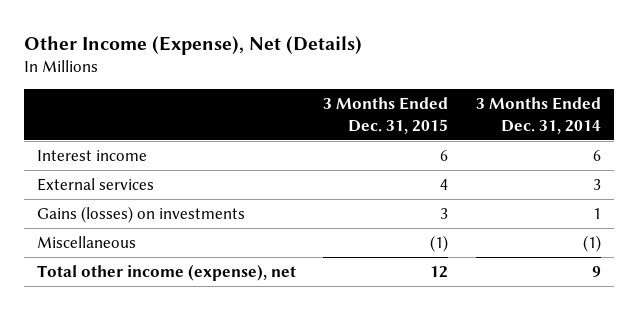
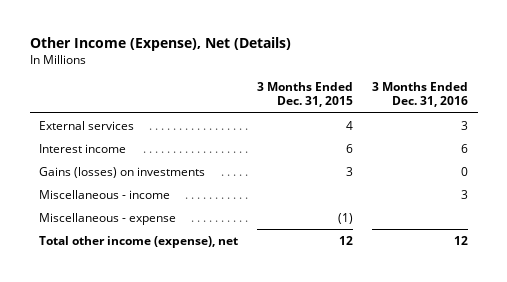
- | 3 Months Ended Dec. 31, 2015 | 3 Months Ended Dec. 31, 2014
+ | 3 Months Ended Dec. 31, 2015 | 3 Months Ended Dec. 31, 2016
moved down: Interest income | 6 | 6
- Miscellaneous | (1) | (1)
+ Miscellaneous - income | | 3
+ Miscellaneous - expense | (1) |

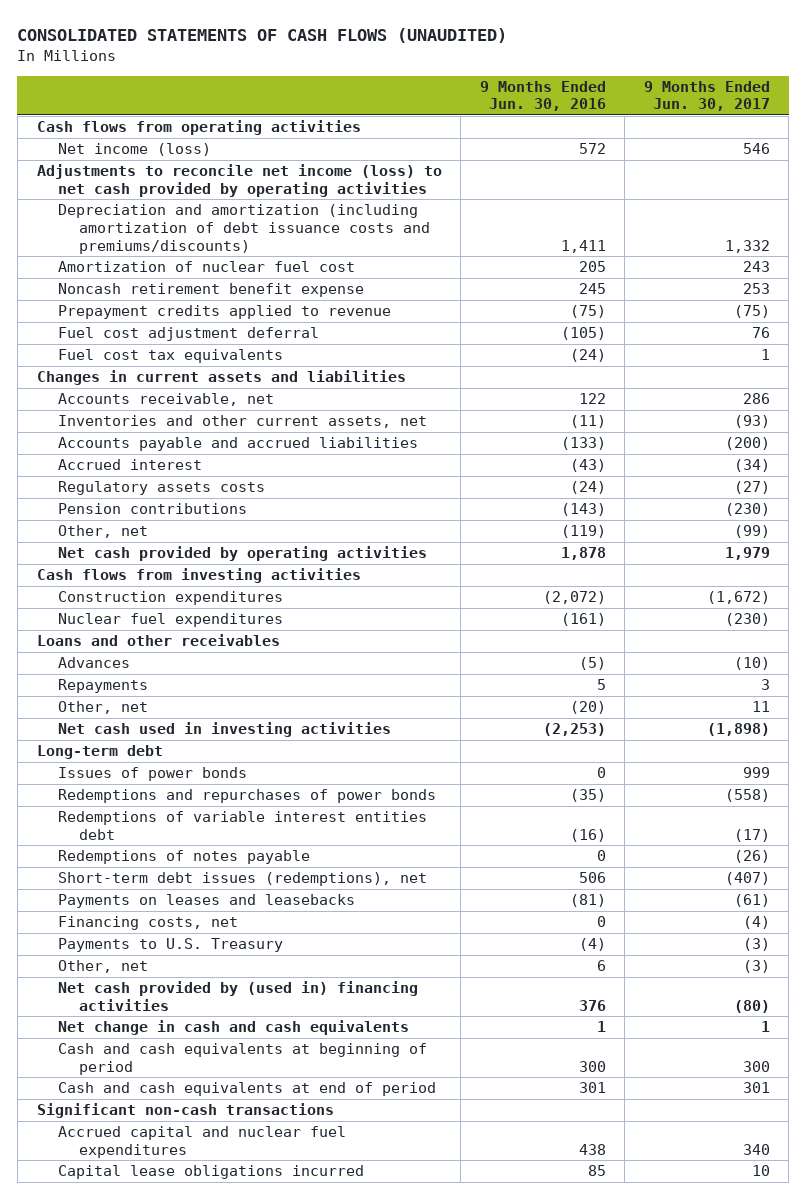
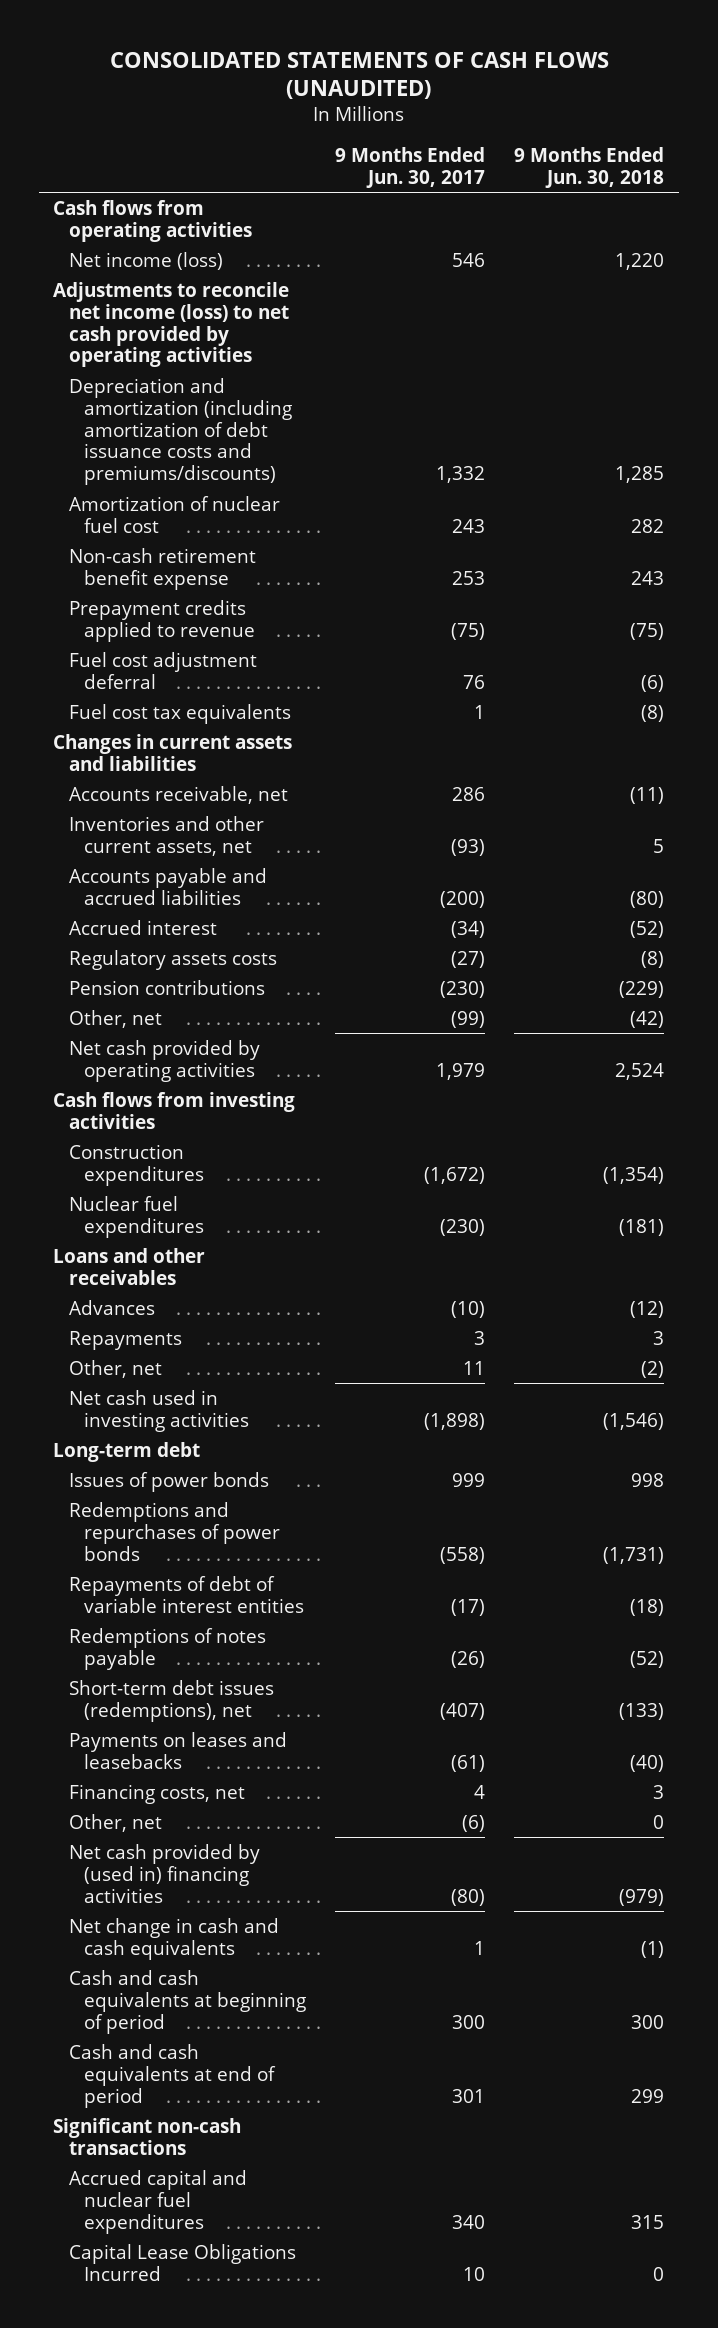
- | 9 Months Ended Jun. 30, 2016 | 9 Months Ended Jun. 30, 2017
+ | 9 Months Ended Jun. 30, 2017 | 9 Months Ended Jun. 30, 2018
- Noncash retirement benefit expense | 245 | 253
+ Non-cash retirement benefit expense | 253 | 243
- Redemptions of variable interest entities debt | (16) | (17)
+ Repayments of debt of variable interest entities | (17) | (18)
- Financing costs, net | 0 | (4)
- Payments to U.S. Treasury | (4) | (3)
- Other, net | 6 | (3)
+ Financing costs, net | 4 | 3
+ Other, net | (6) | 0
- Capital lease obligations incurred | 85 | 10
+ Capital Lease Obligations Incurred | 10 | 0

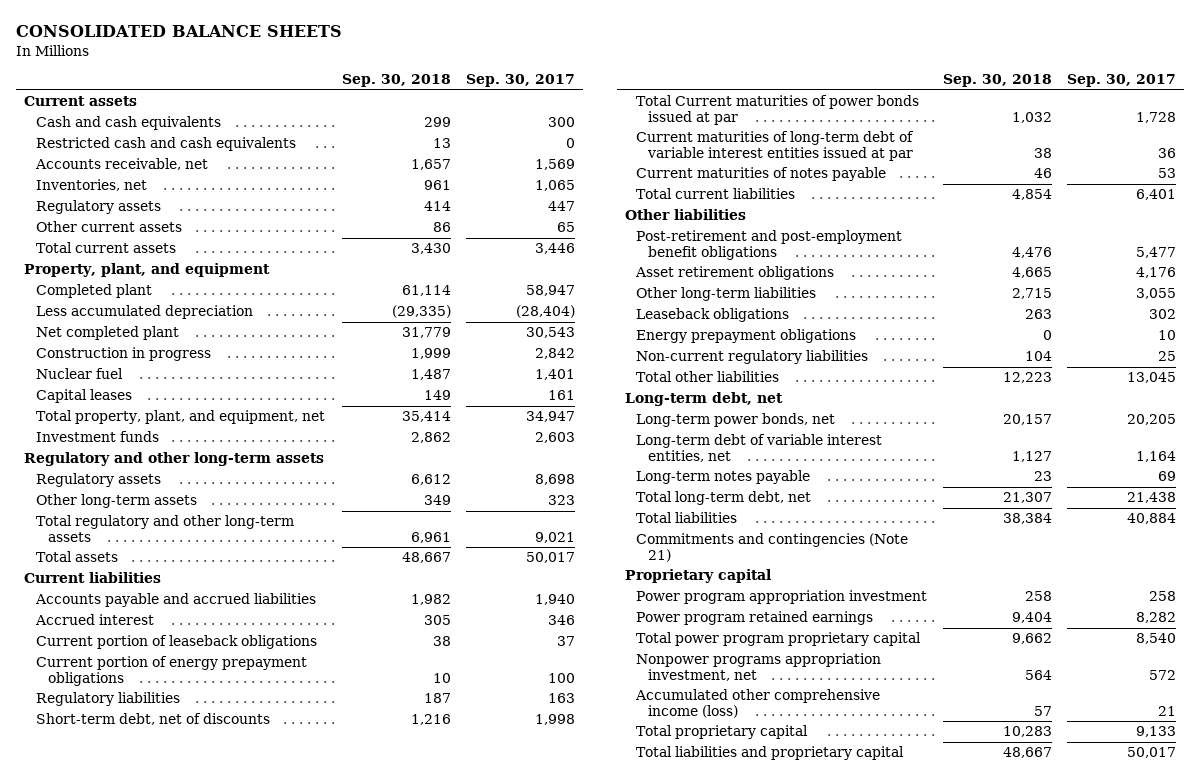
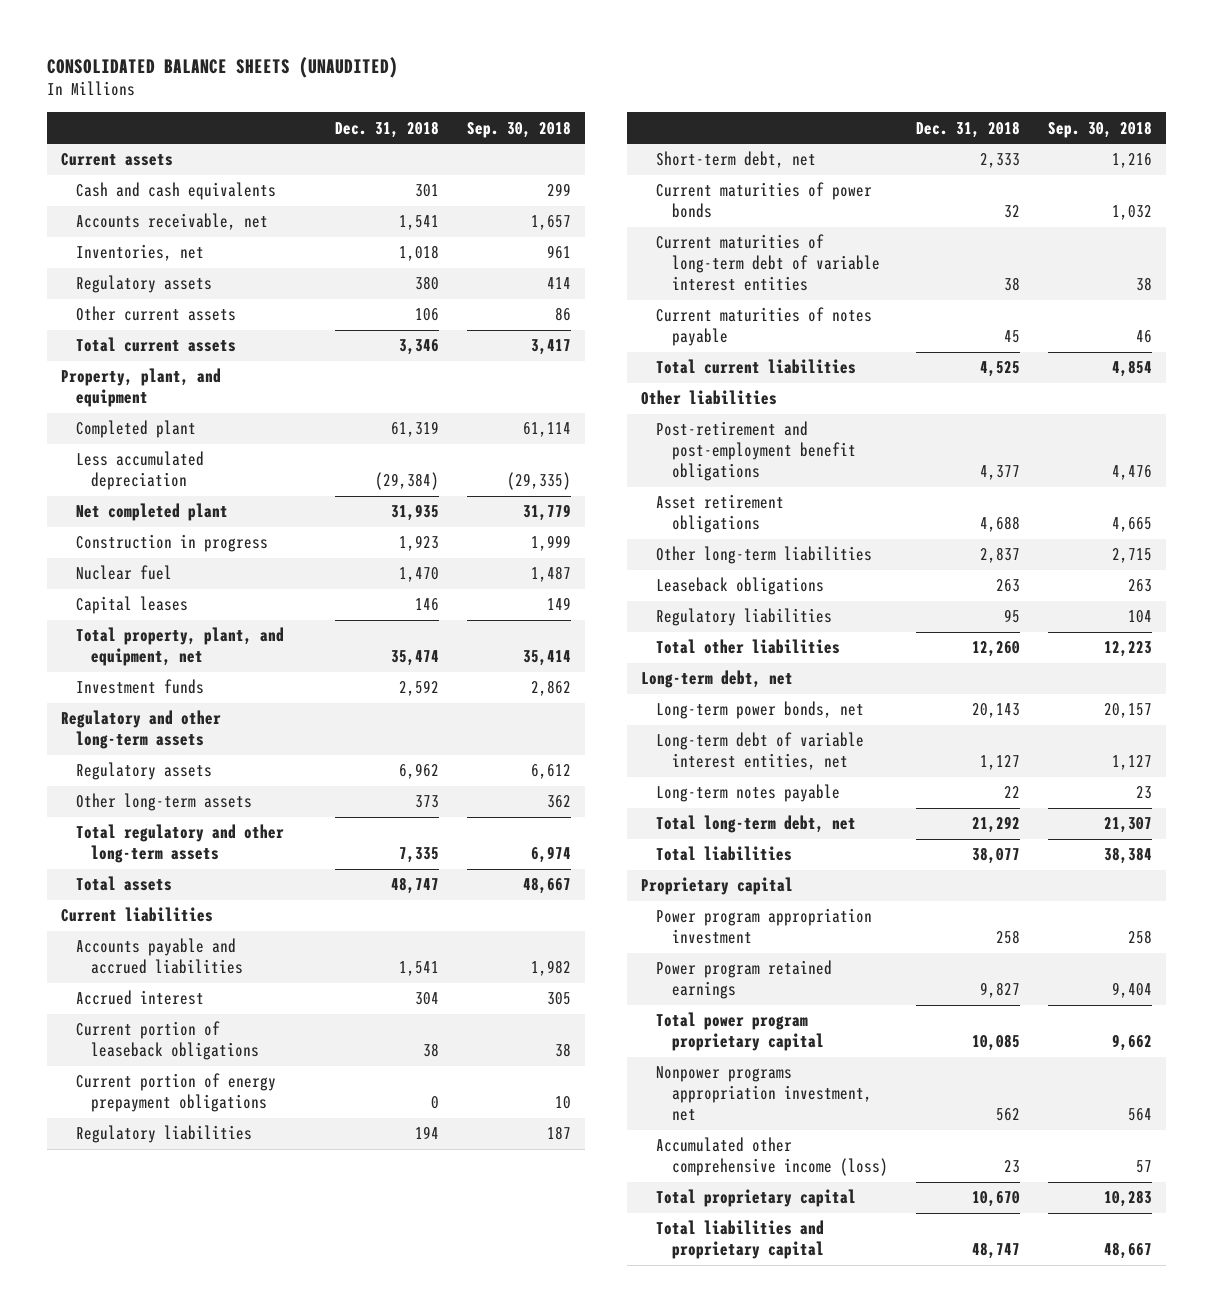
- CONSOLIDATED BALANCE SHEETS
+ CONSOLIDATED BALANCE SHEETS (UNAUDITED)
- | Sep. 30, 2018 | Sep. 30, 2017
+ | Dec. 31, 2018 | Sep. 30, 2018
- Restricted cash and cash equivalents | 13 | 0
- Total current assets | 3,430 | 3,446
+ Total current assets | 3,346 | 3,417
- Other long-term assets | 349 | 323
- Total regulatory and other long-term assets | 6,961 | 9,021
+ Other long-term assets | 373 | 362
+ Total regulatory and other long-term assets | 7,335 | 6,974
- Short-term debt, net of discounts | 1,216 | 1,998
- Total Current maturities of power bonds issued at par | 1,032 | 1,728
- Current maturities of long-term debt of variable interest entities issued at par | 38 | 36
+ Short-term debt, net | 2,333 | 1,216
+ Current maturities of power bonds | 32 | 1,032
+ Current maturities of long-term debt of variable interest entities | 38 | 38
- Energy prepayment obligations | 0 | 10
- Non-current regulatory liabilities | 104 | 25
+ Regulatory liabilities | 95 | 104
- Commitments and contingencies (Note 21)

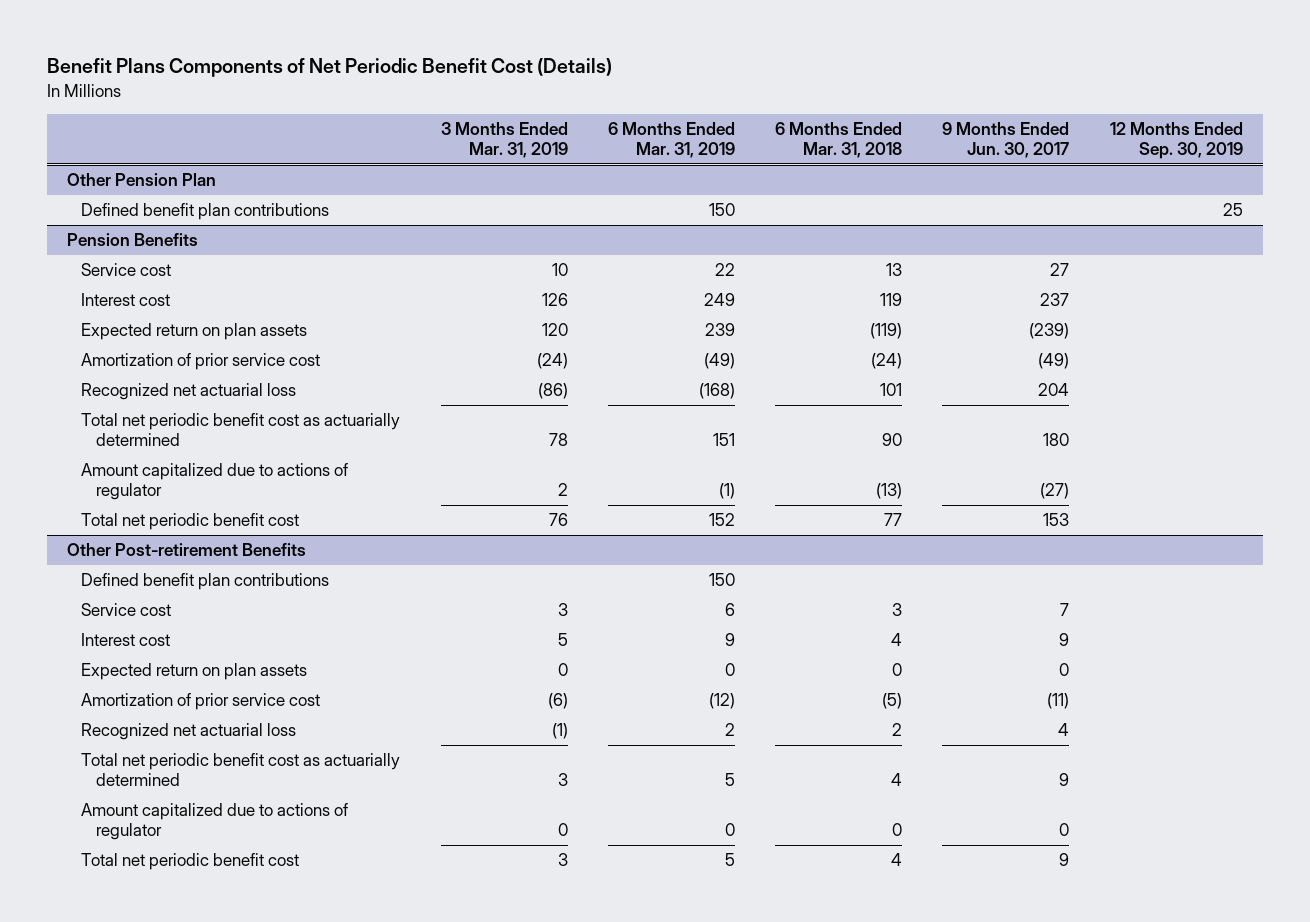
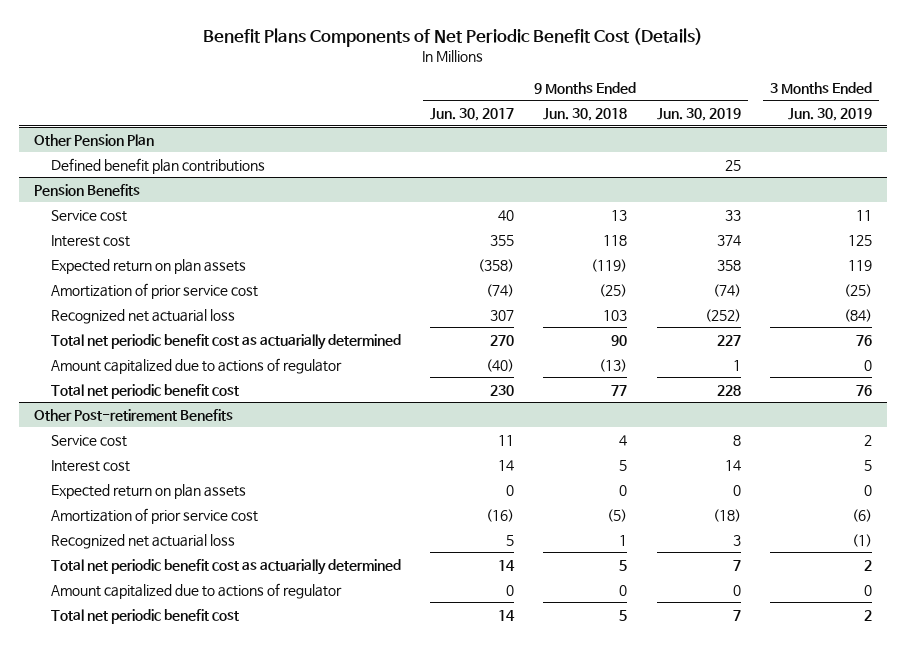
- | 3 Months Ended Mar. 31, 2019 | 6 Months Ended Mar. 31, 2019 | 6 Months Ended Mar. 31, 2018 | 9 Months Ended Jun. 30, 2017 | 12 Months Ended Sep. 30, 2019
+ | 9 Months Ended Jun. 30, 2017 | 9 Months Ended Jun. 30, 2018 | 9 Months Ended Jun. 30, 2019 | 3 Months Ended Jun. 30, 2019
@ Pension Benefits
- Service cost | 10 | 22 | 13 | 27 |
- Interest cost | 126 | 249 | 119 | 237 |
- Expected return on plan assets | 120 | 239 | (119) | (239) |
- Amortization of prior service cost | (24) | (49) | (24) | (49) |
- Recognized net actuarial loss | (86) | (168) | 101 | 204 |
- Total net periodic benefit cost as actuarially determined | 78 | 151 | 90 | 180 |
- Amount capitalized due to actions of regulator | 2 | (1) | (13) | (27) |
- Total net periodic benefit cost | 76 | 152 | 77 | 153 |
+ Service cost | 40 | 13 | 33 | 11
+ Interest cost | 355 | 118 | 374 | 125
+ Expected return on plan assets | (358) | (119) | 358 | 119
+ Amortization of prior service cost | (74) | (25) | (74) | (25)
+ Recognized net actuarial loss | 307 | 103 | (252) | (84)
+ Total net periodic benefit cost as actuarially determined | 270 | 90 | 227 | 76
+ Amount capitalized due to actions of regulator | (40) | (13) | 1 | 0
+ Total net periodic benefit cost | 230 | 77 | 228 | 76
@ Other Post-retirement Benefits
- Defined benefit plan contributions | | 150 | | |
- Service cost | 3 | 6 | 3 | 7 |
- Interest cost | 5 | 9 | 4 | 9 |
+ Service cost | 11 | 4 | 8 | 2
+ Interest cost | 14 | 5 | 14 | 5
- Amortization of prior service cost | (6) | (12) | (5) | (11) |
- Recognized net actuarial loss | (1) | 2 | 2 | 4 |
- Total net periodic benefit cost as actuarially determined | 3 | 5 | 4 | 9 |
+ Amortization of prior service cost | (16) | (5) | (18) | (6)
+ Recognized net actuarial loss | 5 | 1 | 3 | (1)
+ Total net periodic benefit cost as actuarially determined | 14 | 5 | 7 | 2
- Total net periodic benefit cost | 3 | 5 | 4 | 9 |
+ Total net periodic benefit cost | 14 | 5 | 7 | 2

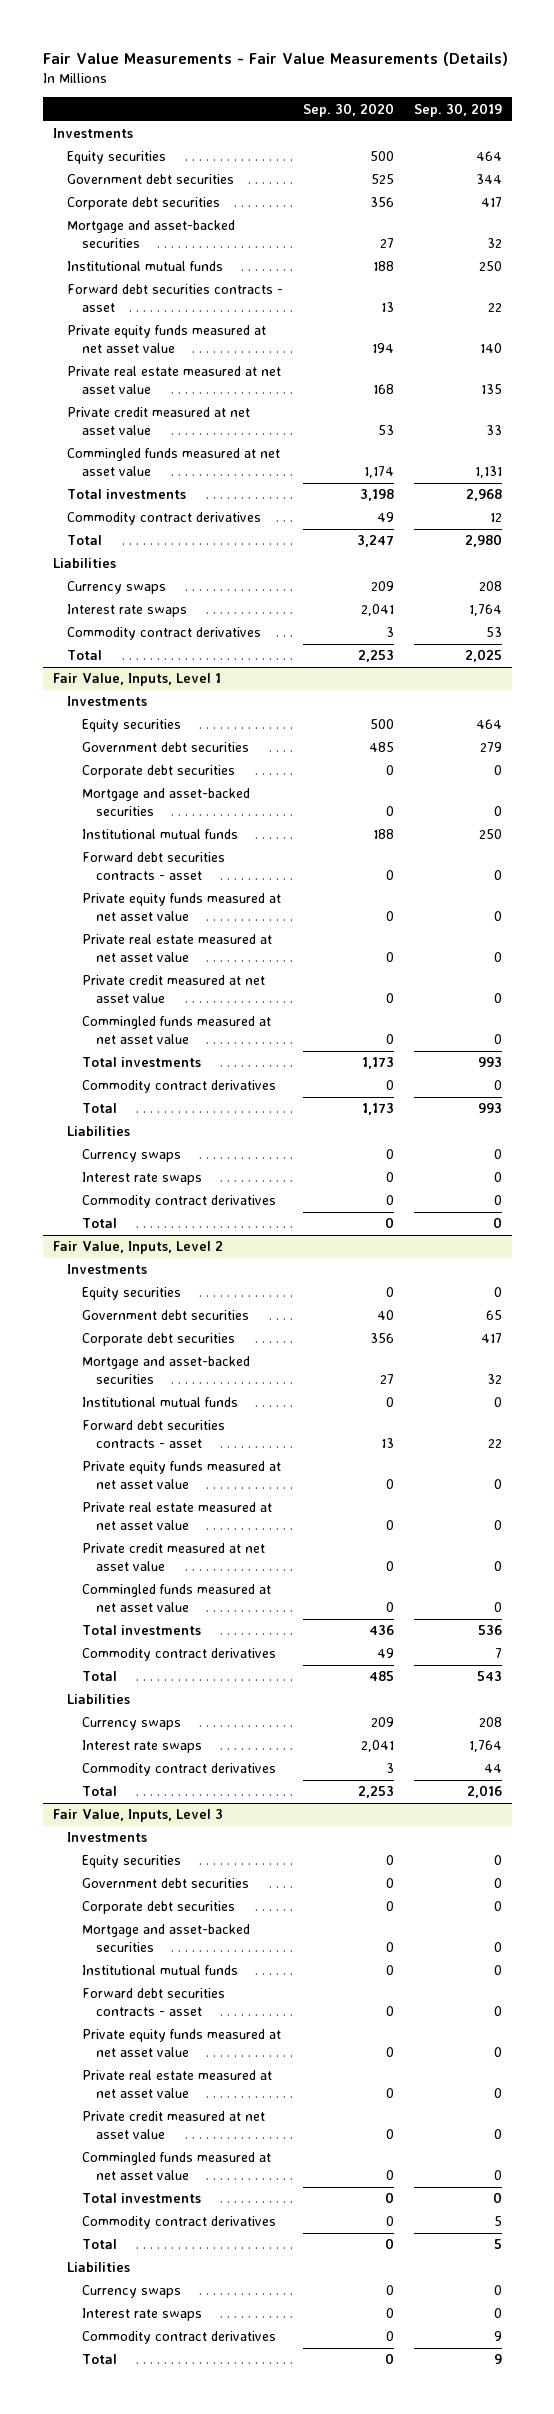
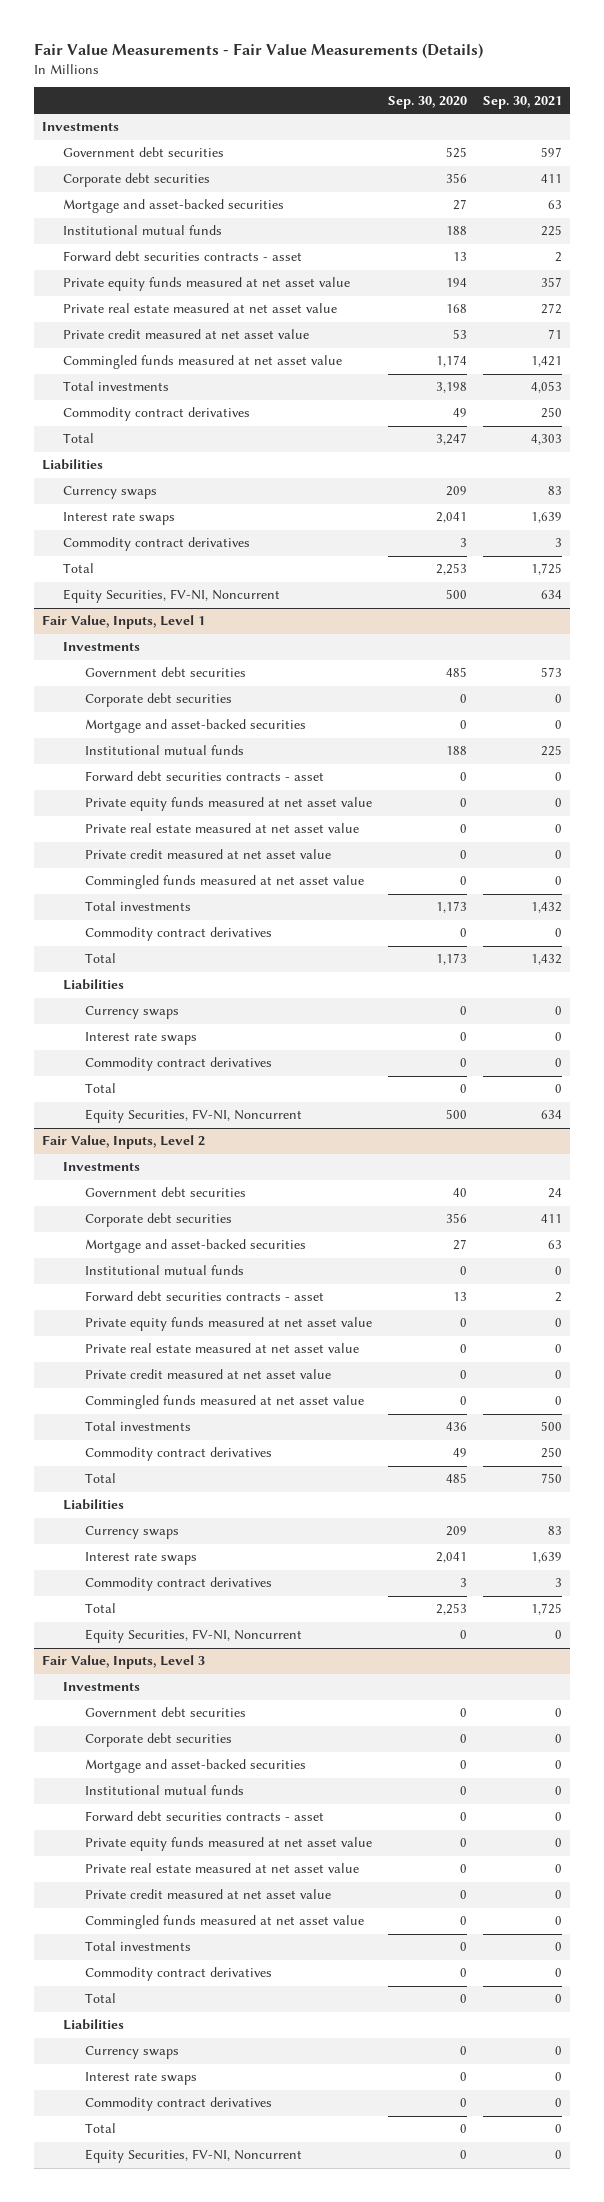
- | Sep. 30, 2020 | Sep. 30, 2019
+ | Sep. 30, 2020 | Sep. 30, 2021
- Equity securities | 500 | 464
+ Equity Securities, FV-NI, Noncurrent | 500 | 634
@ Fair Value, Inputs, Level 1
- Equity securities | 500 | 464
+ Equity Securities, FV-NI, Noncurrent | 500 | 634
@ Fair Value, Inputs, Level 2
- Equity securities | 0 | 0
+ Equity Securities, FV-NI, Noncurrent | 0 | 0
@ Fair Value, Inputs, Level 3
- Equity securities | 0 | 0
+ Equity Securities, FV-NI, Noncurrent | 0 | 0

